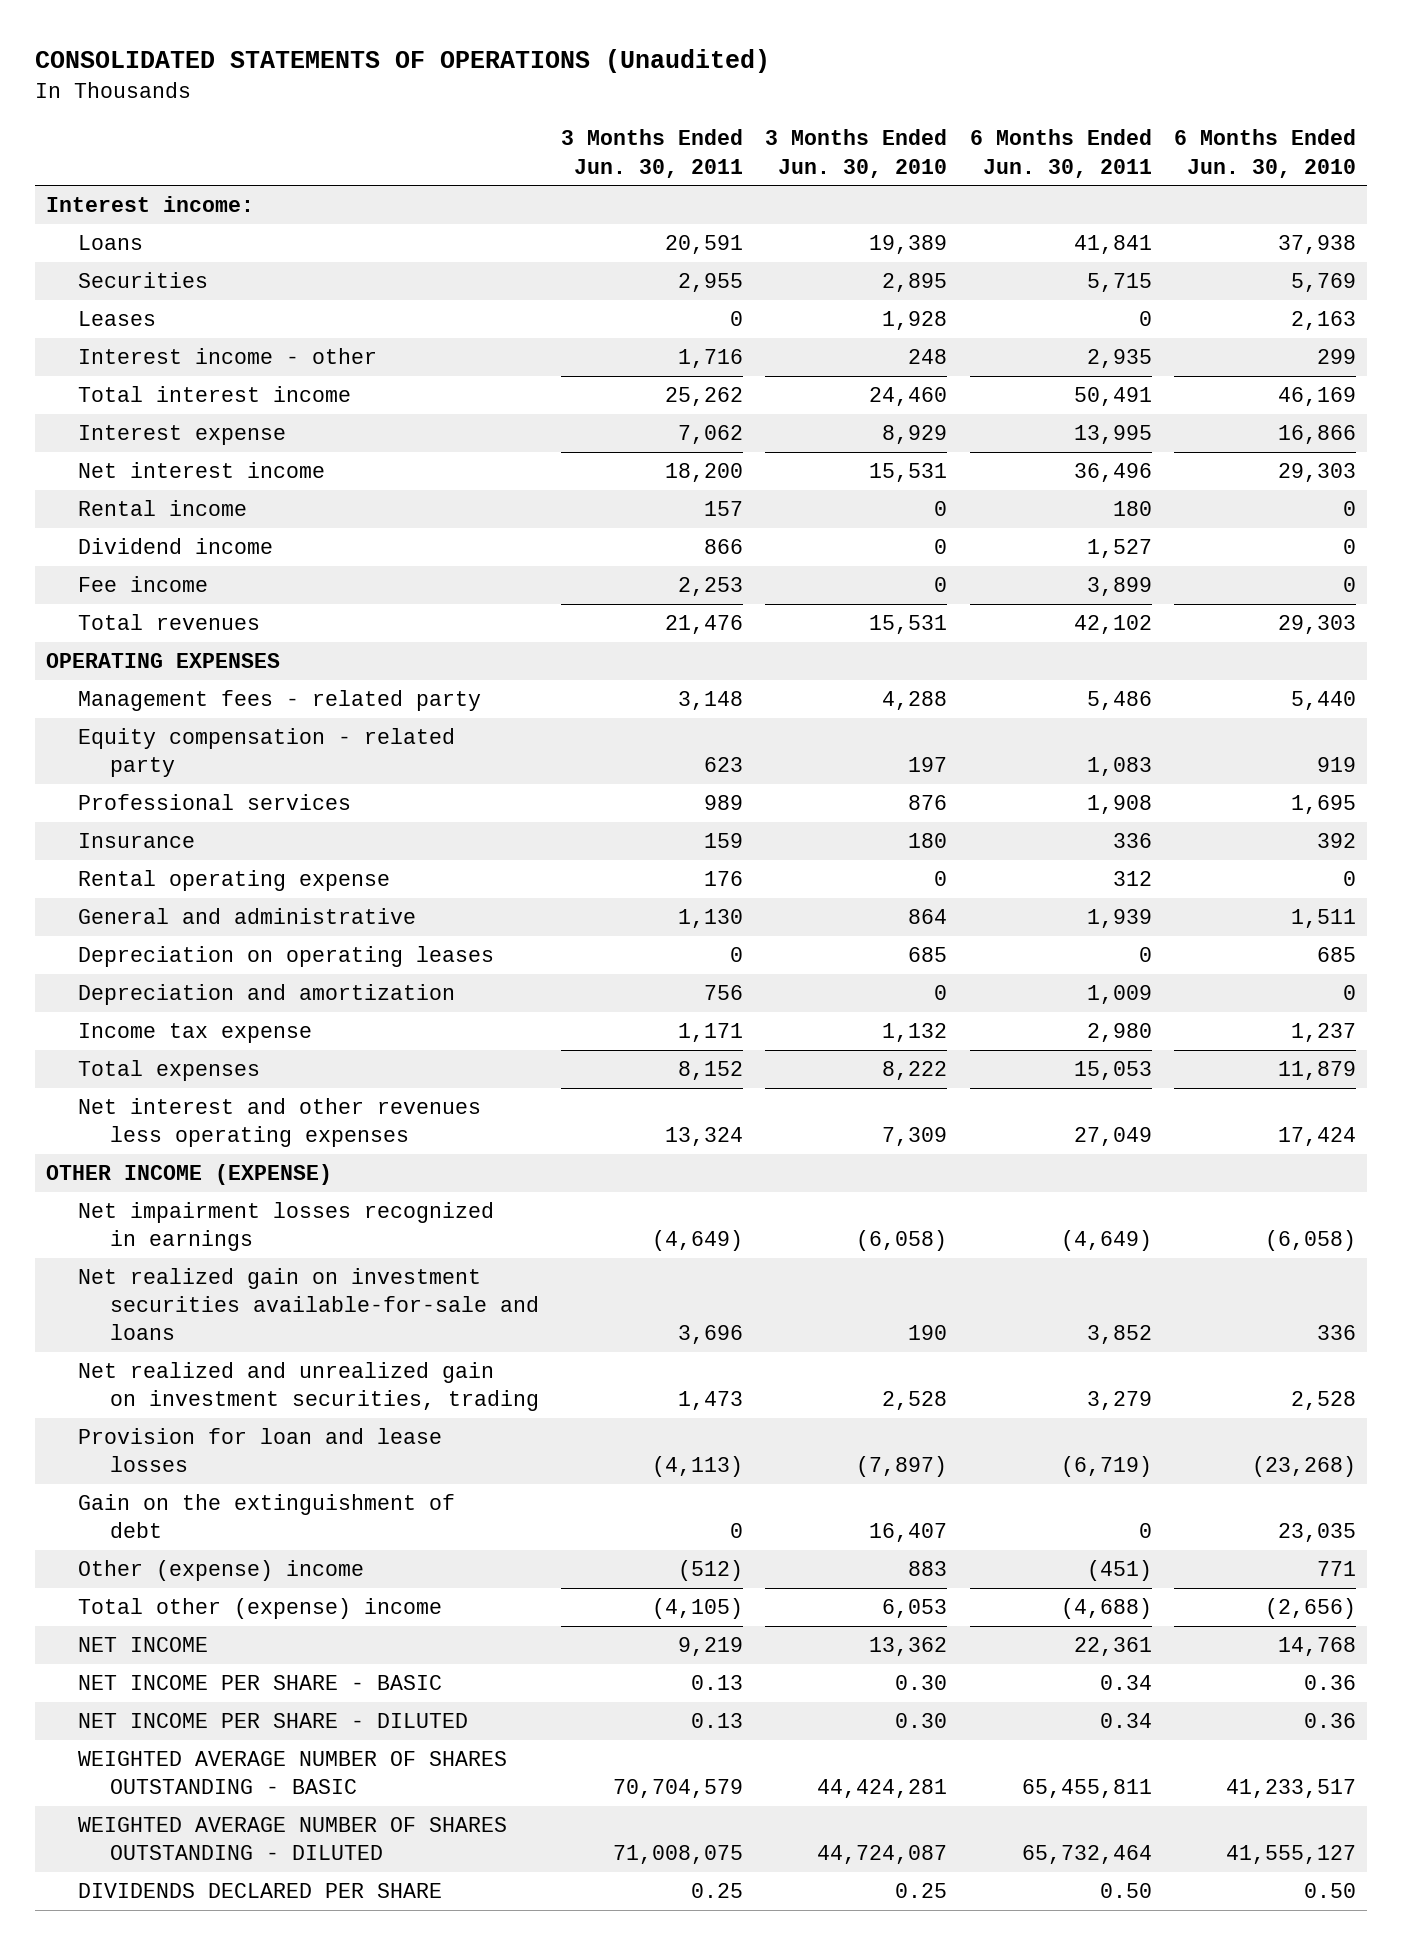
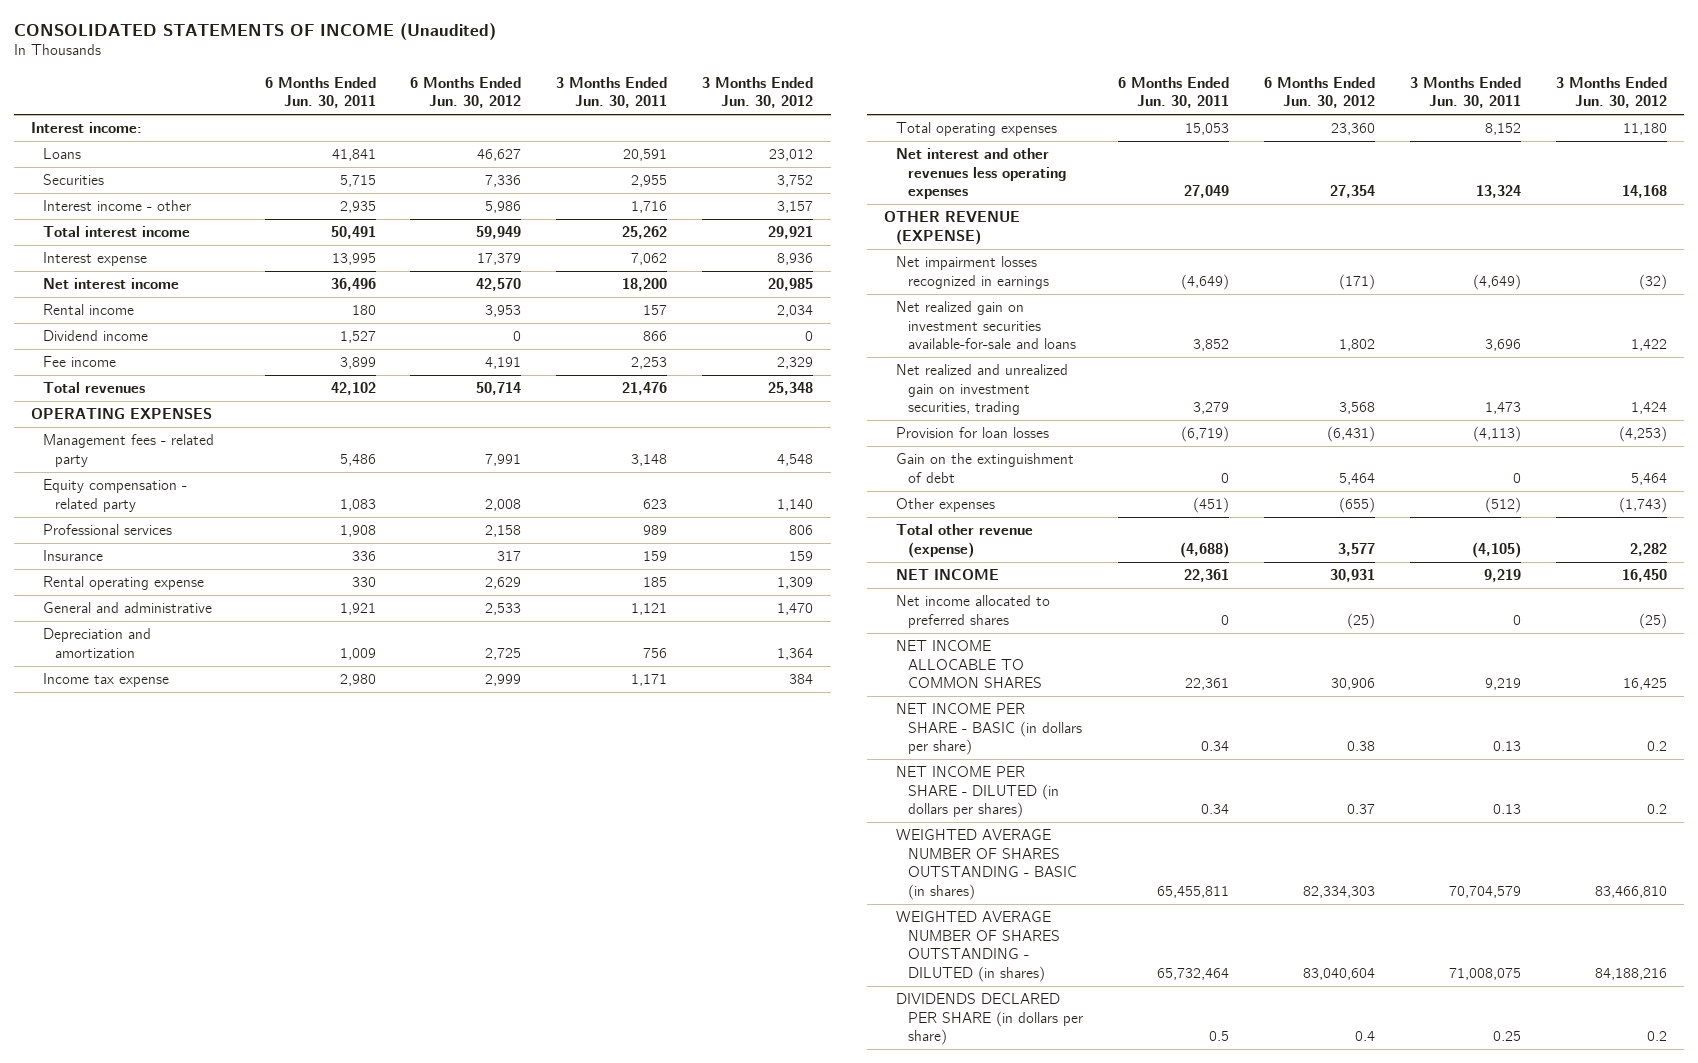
- CONSOLIDATED STATEMENTS OF OPERATIONS (Unaudited)
+ CONSOLIDATED STATEMENTS OF INCOME (Unaudited)
- | 3 Months Ended Jun. 30, 2011 | 3 Months Ended Jun. 30, 2010 | 6 Months Ended Jun. 30, 2011 | 6 Months Ended Jun. 30, 2010
+ | 6 Months Ended Jun. 30, 2011 | 6 Months Ended Jun. 30, 2012 | 3 Months Ended Jun. 30, 2011 | 3 Months Ended Jun. 30, 2012
- Leases | 0 | 1,928 | 0 | 2,163
- Rental operating expense | 176 | 0 | 312 | 0
- General and administrative | 1,130 | 864 | 1,939 | 1,511
- Depreciation on operating leases | 0 | 685 | 0 | 685
+ Rental operating expense | 330 | 2,629 | 185 | 1,309
+ General and administrative | 1,921 | 2,533 | 1,121 | 1,470
- Total expenses | 8,152 | 8,222 | 15,053 | 11,879
+ Total operating expenses | 15,053 | 23,360 | 8,152 | 11,180
- OTHER INCOME (EXPENSE)
+ OTHER REVENUE (EXPENSE)
- Provision for loan and lease losses | (4,113) | (7,897) | (6,719) | (23,268)
+ Provision for loan losses | (6,719) | (6,431) | (4,113) | (4,253)
- Other (expense) income | (512) | 883 | (451) | 771
- Total other (expense) income | (4,105) | 6,053 | (4,688) | (2,656)
+ Other expenses | (451) | (655) | (512) | (1,743)
+ Total other revenue (expense) | (4,688) | 3,577 | (4,105) | 2,282
- NET INCOME PER SHARE - BASIC | 0.13 | 0.30 | 0.34 | 0.36
- NET INCOME PER SHARE - DILUTED | 0.13 | 0.30 | 0.34 | 0.36
- WEIGHTED AVERAGE NUMBER OF SHARES OUTSTANDING - BASIC | 70,704,579 | 44,424,281 | 65,455,811 | 41,233,517
- WEIGHTED AVERAGE NUMBER OF SHARES OUTSTANDING - DILUTED | 71,008,075 | 44,724,087 | 65,732,464 | 41,555,127
- DIVIDENDS DECLARED PER SHARE | 0.25 | 0.25 | 0.50 | 0.50
+ Net income allocated to preferred shares | 0 | (25) | 0 | (25)
+ NET INCOME ALLOCABLE TO COMMON SHARES | 22,361 | 30,906 | 9,219 | 16,425
+ NET INCOME PER SHARE - BASIC (in dollars per share) | 0.34 | 0.38 | 0.13 | 0.2
+ NET INCOME PER SHARE - DILUTED (in dollars per shares) | 0.34 | 0.37 | 0.13 | 0.2
+ WEIGHTED AVERAGE NUMBER OF SHARES OUTSTANDING - BASIC (in shares) | 65,455,811 | 82,334,303 | 70,704,579 | 83,466,810
+ WEIGHTED AVERAGE NUMBER OF SHARES OUTSTANDING - DILUTED (in shares) | 65,732,464 | 83,040,604 | 71,008,075 | 84,188,216
+ DIVIDENDS DECLARED PER SHARE (in dollars per share) | 0.5 | 0.4 | 0.25 | 0.2

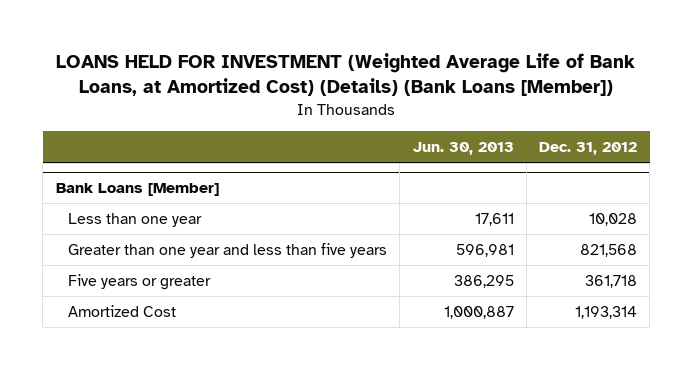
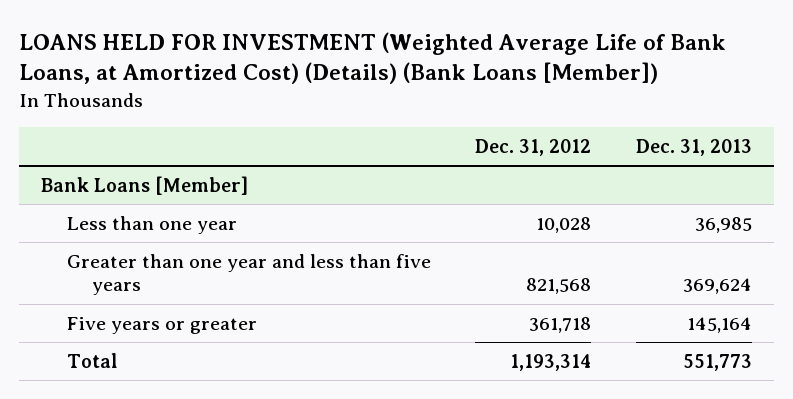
- | Jun. 30, 2013 | Dec. 31, 2012
+ | Dec. 31, 2012 | Dec. 31, 2013
@ Bank Loans [Member]
- Amortized Cost | 1,000,887 | 1,193,314
+ Total | 1,193,314 | 551,773

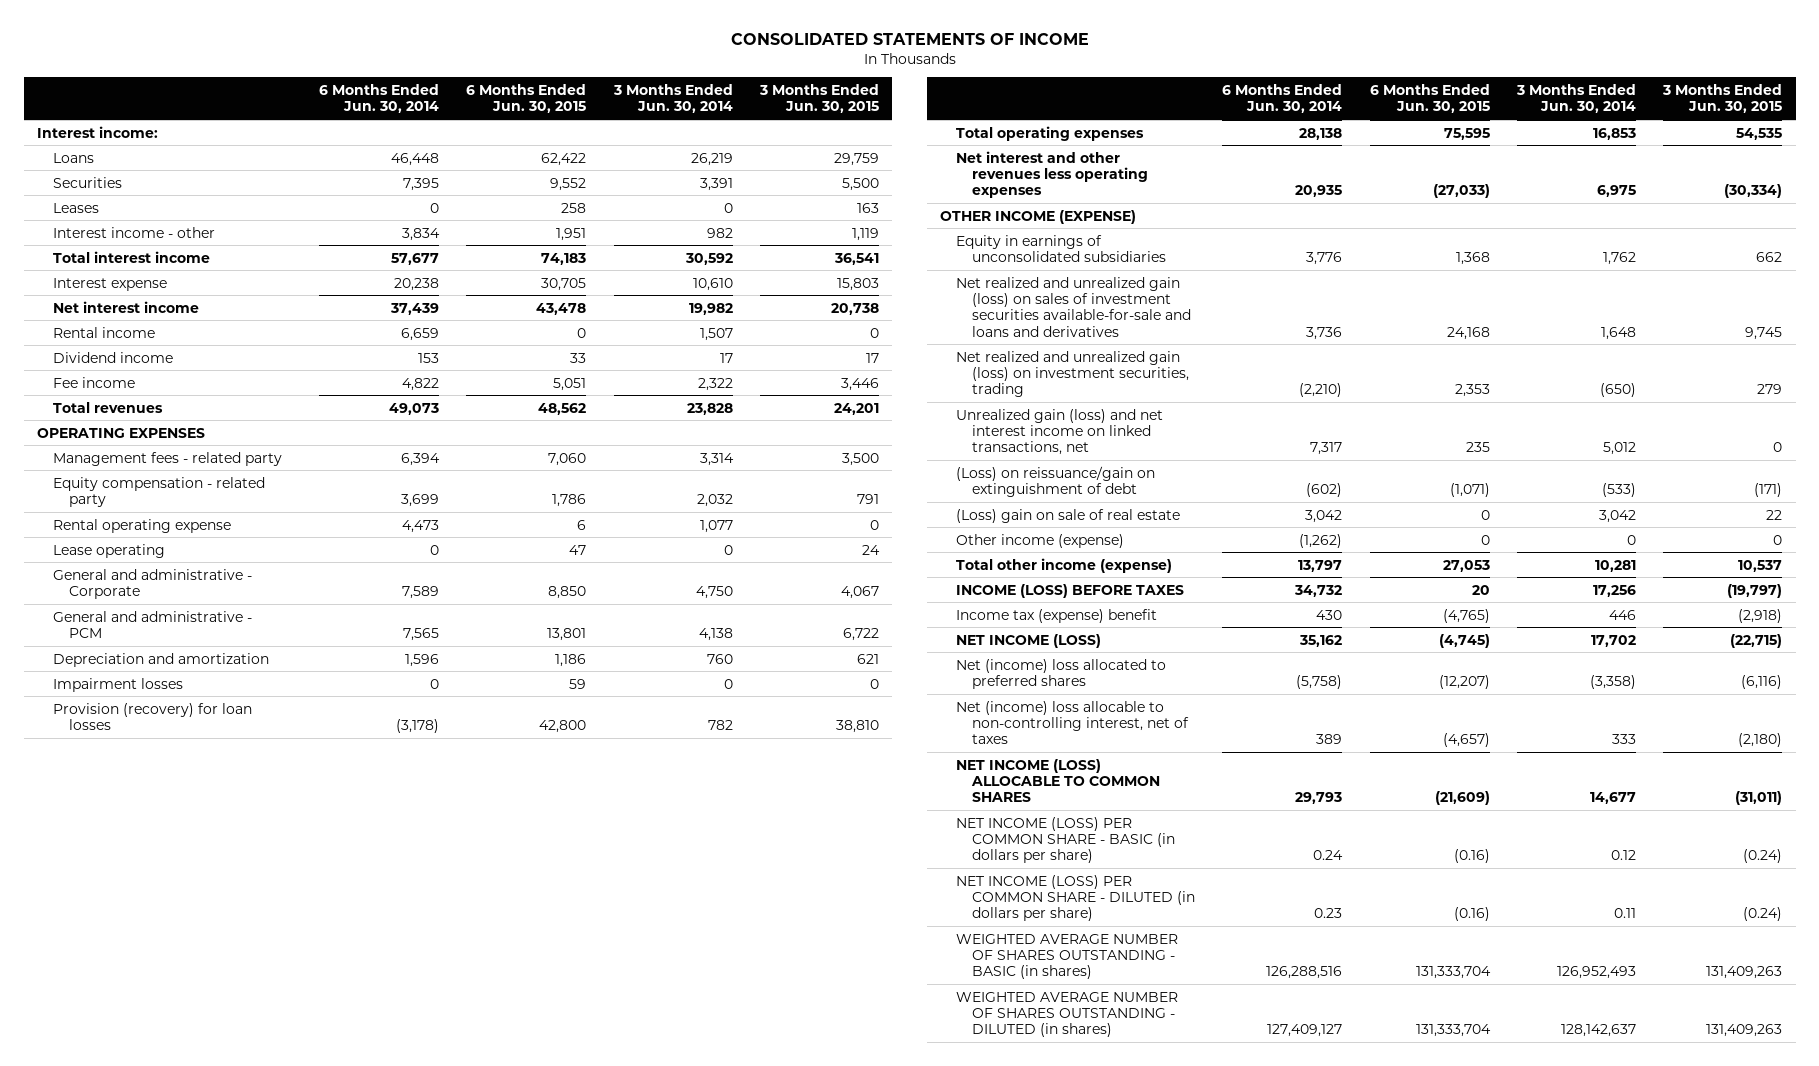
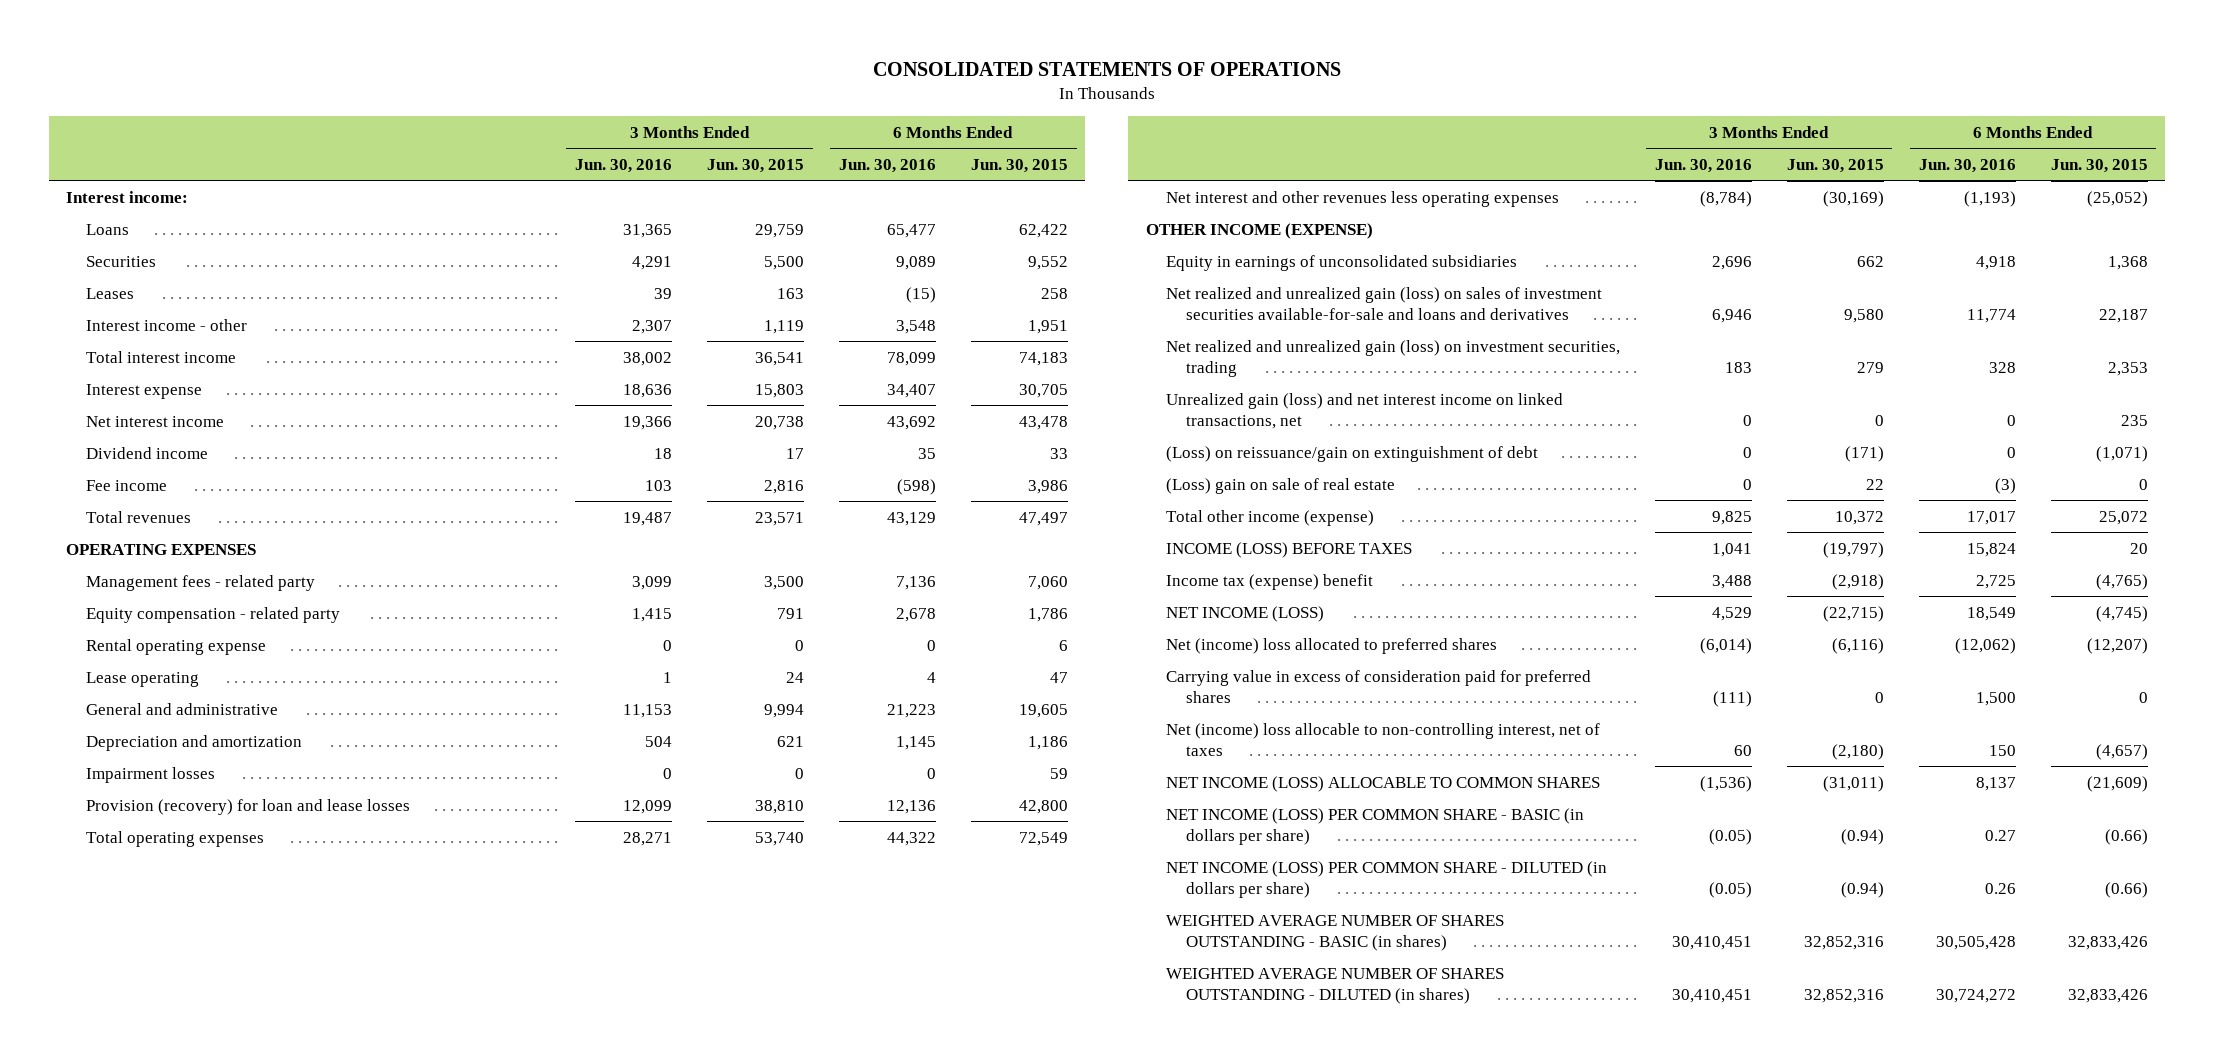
- CONSOLIDATED STATEMENTS OF INCOME
+ CONSOLIDATED STATEMENTS OF OPERATIONS
- | 6 Months Ended Jun. 30, 2014 | 6 Months Ended Jun. 30, 2015 | 3 Months Ended Jun. 30, 2014 | 3 Months Ended Jun. 30, 2015
+ | 3 Months Ended Jun. 30, 2016 | 3 Months Ended Jun. 30, 2015 | 6 Months Ended Jun. 30, 2016 | 6 Months Ended Jun. 30, 2015
- Rental income | 6,659 | 0 | 1,507 | 0
- Fee income | 4,822 | 5,051 | 2,322 | 3,446
- Total revenues | 49,073 | 48,562 | 23,828 | 24,201
+ Fee income | 103 | 2,816 | (598) | 3,986
+ Total revenues | 19,487 | 23,571 | 43,129 | 47,497
- General and administrative - Corporate | 7,589 | 8,850 | 4,750 | 4,067
- General and administrative - PCM | 7,565 | 13,801 | 4,138 | 6,722
+ General and administrative | 11,153 | 9,994 | 21,223 | 19,605
- Provision (recovery) for loan losses | (3,178) | 42,800 | 782 | 38,810
- Total operating expenses | 28,138 | 75,595 | 16,853 | 54,535
- Net interest and other revenues less operating expenses | 20,935 | (27,033) | 6,975 | (30,334)
+ Provision (recovery) for loan and lease losses | 12,099 | 38,810 | 12,136 | 42,800
+ Total operating expenses | 28,271 | 53,740 | 44,322 | 72,549
+ Net interest and other revenues less operating expenses | (8,784) | (30,169) | (1,193) | (25,052)
- Net realized and unrealized gain (loss) on sales of investment securities available-for-sale and loans and derivatives | 3,736 | 24,168 | 1,648 | 9,745
+ Net realized and unrealized gain (loss) on sales of investment securities available-for-sale and loans and derivatives | 6,946 | 9,580 | 11,774 | 22,187
- Other income (expense) | (1,262) | 0 | 0 | 0
- Total other income (expense) | 13,797 | 27,053 | 10,281 | 10,537
+ Total other income (expense) | 9,825 | 10,372 | 17,017 | 25,072
+ Carrying value in excess of consideration paid for preferred shares | (111) | 0 | 1,500 | 0
- NET INCOME (LOSS) PER COMMON SHARE - BASIC (in dollars per share) | 0.24 | (0.16) | 0.12 | (0.24)
- NET INCOME (LOSS) PER COMMON SHARE - DILUTED (in dollars per share) | 0.23 | (0.16) | 0.11 | (0.24)
- WEIGHTED AVERAGE NUMBER OF SHARES OUTSTANDING - BASIC (in shares) | 126,288,516 | 131,333,704 | 126,952,493 | 131,409,263
- WEIGHTED AVERAGE NUMBER OF SHARES OUTSTANDING - DILUTED (in shares) | 127,409,127 | 131,333,704 | 128,142,637 | 131,409,263
+ NET INCOME (LOSS) PER COMMON SHARE - BASIC (in dollars per share) | (0.05) | (0.94) | 0.27 | (0.66)
+ NET INCOME (LOSS) PER COMMON SHARE - DILUTED (in dollars per share) | (0.05) | (0.94) | 0.26 | (0.66)
+ WEIGHTED AVERAGE NUMBER OF SHARES OUTSTANDING - BASIC (in shares) | 30,410,451 | 32,852,316 | 30,505,428 | 32,833,426
+ WEIGHTED AVERAGE NUMBER OF SHARES OUTSTANDING - DILUTED (in shares) | 30,410,451 | 32,852,316 | 30,724,272 | 32,833,426

